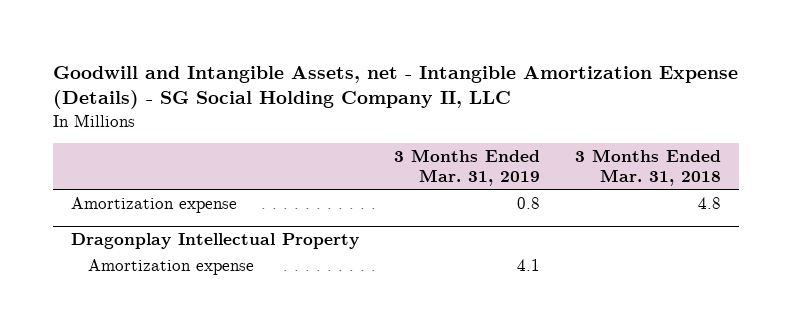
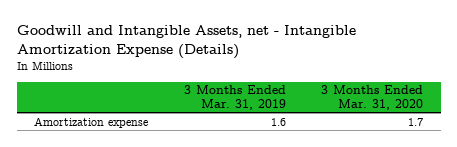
- Goodwill and Intangible Assets, net - Intangible Amortization Expense (Details) - SG Social Holding Company II, LLC
+ Goodwill and Intangible Assets, net - Intangible Amortization Expense (Details)
- | 3 Months Ended Mar. 31, 2019 | 3 Months Ended Mar. 31, 2018
+ | 3 Months Ended Mar. 31, 2019 | 3 Months Ended Mar. 31, 2020
- Amortization expense | 0.8 | 4.8
- Dragonplay Intellectual Property
- Amortization expense | 4.1 |
+ Amortization expense | 1.6 | 1.7

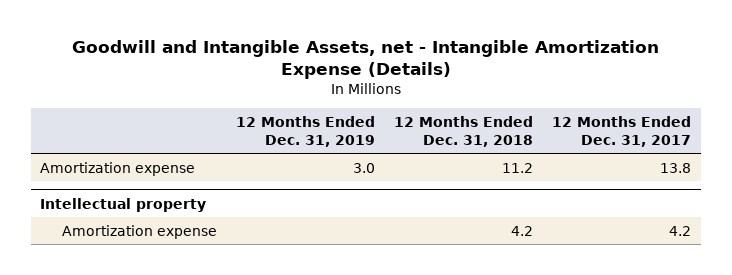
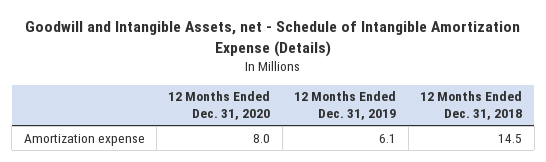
- Goodwill and Intangible Assets, net - Intangible Amortization Expense (Details)
+ Goodwill and Intangible Assets, net - Schedule of Intangible Amortization Expense (Details)
- | 12 Months Ended Dec. 31, 2019 | 12 Months Ended Dec. 31, 2018 | 12 Months Ended Dec. 31, 2017
+ | 12 Months Ended Dec. 31, 2020 | 12 Months Ended Dec. 31, 2019 | 12 Months Ended Dec. 31, 2018
- Amortization expense | 3.0 | 11.2 | 13.8
- Intellectual property
- Amortization expense | | 4.2 | 4.2
+ Amortization expense | 8.0 | 6.1 | 14.5

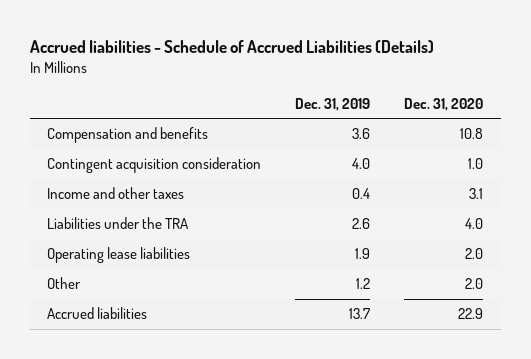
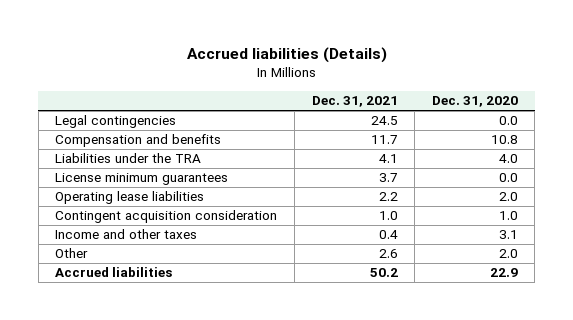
- Accrued liabilities - Schedule of Accrued Liabilities (Details)
+ Accrued liabilities (Details)
- | Dec. 31, 2019 | Dec. 31, 2020
+ | Dec. 31, 2021 | Dec. 31, 2020
+ Legal contingencies | 24.5 | 0.0
+ License minimum guarantees | 3.7 | 0.0
moved down: Contingent acquisition consideration | 1.0 | 1.0
moved down: Income and other taxes | 0.4 | 3.1

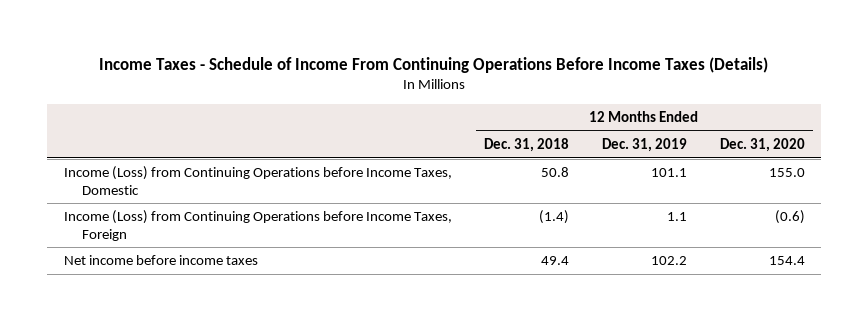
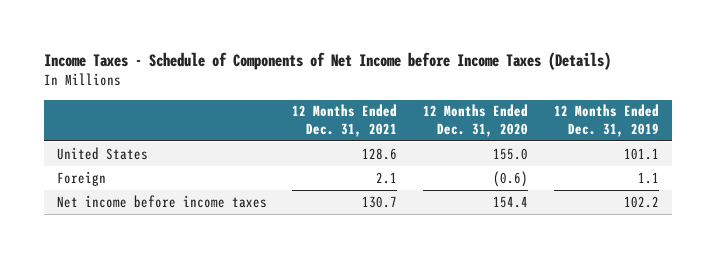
- Income Taxes - Schedule of Income From Continuing Operations Before Income Taxes (Details)
+ Income Taxes - Schedule of Components of Net Income before Income Taxes (Details)
- | 12 Months Ended Dec. 31, 2018 | 12 Months Ended Dec. 31, 2019 | 12 Months Ended Dec. 31, 2020
+ | 12 Months Ended Dec. 31, 2021 | 12 Months Ended Dec. 31, 2020 | 12 Months Ended Dec. 31, 2019
- Income (Loss) from Continuing Operations before Income Taxes, Domestic | 50.8 | 101.1 | 155.0
- Income (Loss) from Continuing Operations before Income Taxes, Foreign | (1.4) | 1.1 | (0.6)
+ United States | 128.6 | 155.0 | 101.1
+ Foreign | 2.1 | (0.6) | 1.1

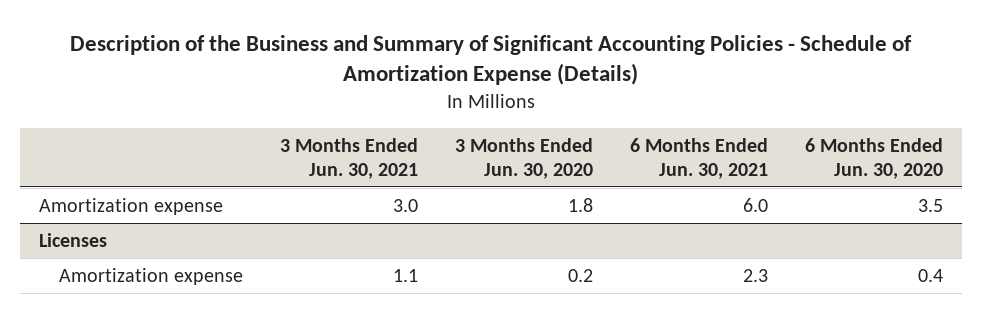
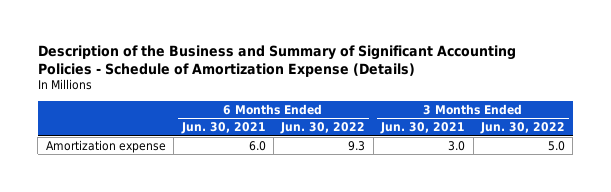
- | 3 Months Ended Jun. 30, 2021 | 3 Months Ended Jun. 30, 2020 | 6 Months Ended Jun. 30, 2021 | 6 Months Ended Jun. 30, 2020
+ | 6 Months Ended Jun. 30, 2021 | 6 Months Ended Jun. 30, 2022 | 3 Months Ended Jun. 30, 2021 | 3 Months Ended Jun. 30, 2022
- Licenses
- Amortization expense | 1.1 | 0.2 | 2.3 | 0.4

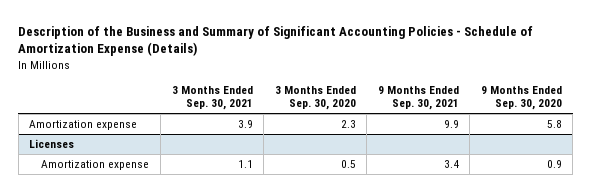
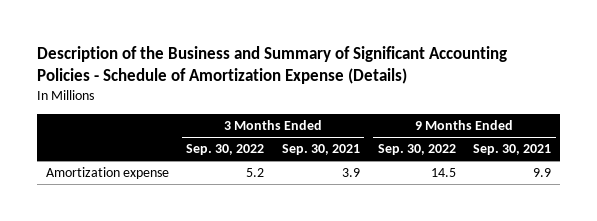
- | 3 Months Ended Sep. 30, 2021 | 3 Months Ended Sep. 30, 2020 | 9 Months Ended Sep. 30, 2021 | 9 Months Ended Sep. 30, 2020
+ | 3 Months Ended Sep. 30, 2022 | 3 Months Ended Sep. 30, 2021 | 9 Months Ended Sep. 30, 2022 | 9 Months Ended Sep. 30, 2021
- Licenses
- Amortization expense | 1.1 | 0.5 | 3.4 | 0.9

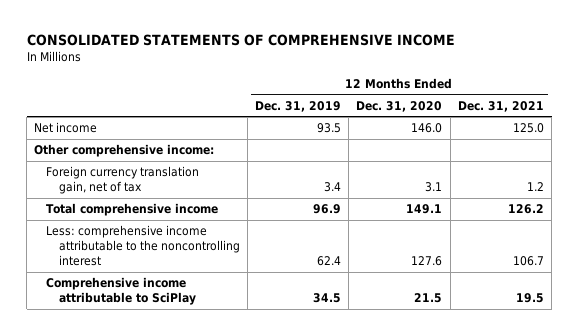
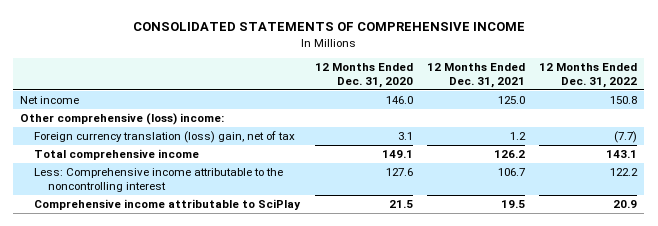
- | 12 Months Ended Dec. 31, 2019 | 12 Months Ended Dec. 31, 2020 | 12 Months Ended Dec. 31, 2021
+ | 12 Months Ended Dec. 31, 2020 | 12 Months Ended Dec. 31, 2021 | 12 Months Ended Dec. 31, 2022
- Other comprehensive income:
- Foreign currency translation gain, net of tax | 3.4 | 3.1 | 1.2
+ Other comprehensive (loss) income:
+ Foreign currency translation (loss) gain, net of tax | 3.1 | 1.2 | (7.7)
- Less: comprehensive income attributable to the noncontrolling interest | 62.4 | 127.6 | 106.7
+ Less: Comprehensive income attributable to the noncontrolling interest | 127.6 | 106.7 | 122.2

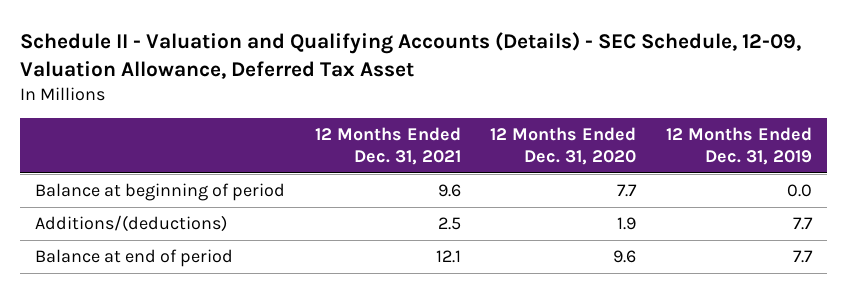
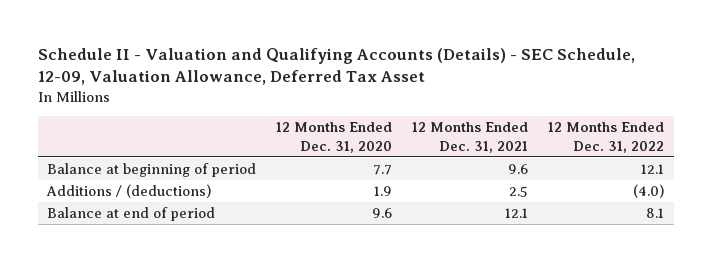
- | 12 Months Ended Dec. 31, 2021 | 12 Months Ended Dec. 31, 2020 | 12 Months Ended Dec. 31, 2019
+ | 12 Months Ended Dec. 31, 2020 | 12 Months Ended Dec. 31, 2021 | 12 Months Ended Dec. 31, 2022
- Additions/(deductions) | 2.5 | 1.9 | 7.7
+ Additions / (deductions) | 1.9 | 2.5 | (4.0)

